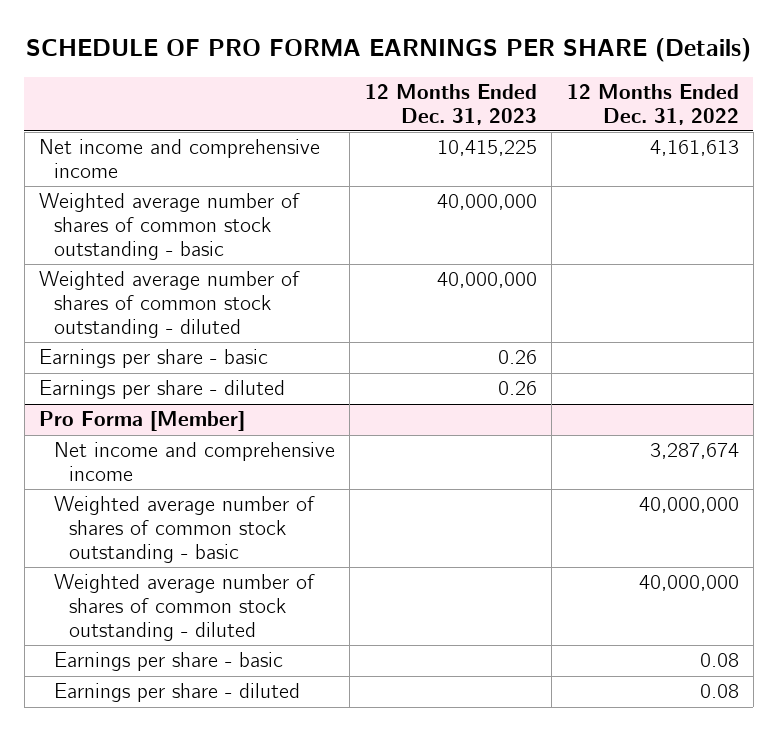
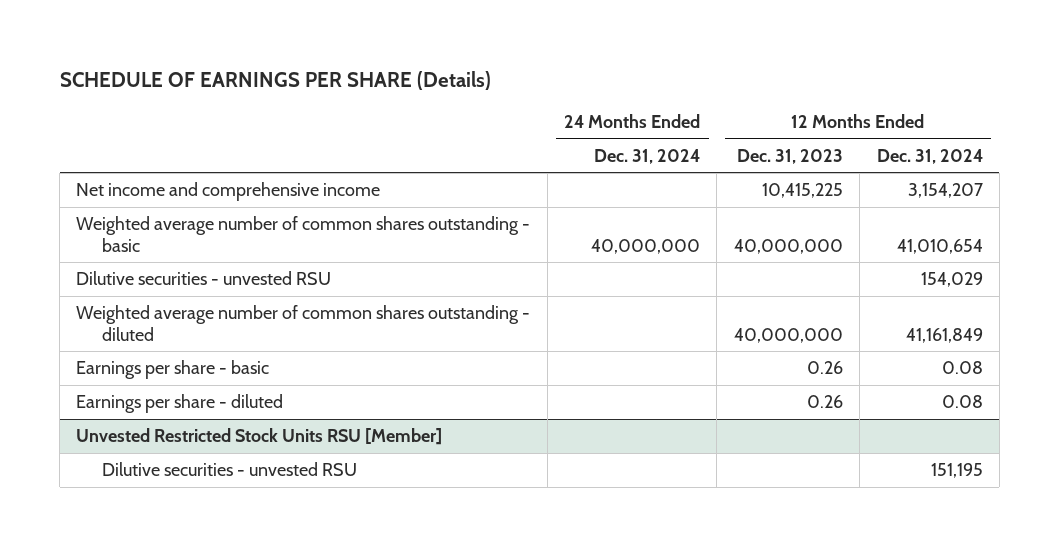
- SCHEDULE OF PRO FORMA EARNINGS PER SHARE (Details)
+ SCHEDULE OF EARNINGS PER SHARE (Details)
- | 12 Months Ended Dec. 31, 2023 | 12 Months Ended Dec. 31, 2022
+ | 24 Months Ended Dec. 31, 2024 | 12 Months Ended Dec. 31, 2023 | 12 Months Ended Dec. 31, 2024
- Weighted average number of shares of common stock outstanding - basic | 40,000,000 |
- Weighted average number of shares of common stock outstanding - diluted | 40,000,000 |
+ Weighted average number of common shares outstanding - basic | 40,000,000 | 40,000,000 | 41,010,654
+ Dilutive securities - unvested RSU | | | 154,029
+ Weighted average number of common shares outstanding - diluted | | 40,000,000 | 41,161,849
- Pro Forma [Member]
- Net income and comprehensive income | | 3,287,674
- Weighted average number of shares of common stock outstanding - basic | | 40,000,000
- Weighted average number of shares of common stock outstanding - diluted | | 40,000,000
- Earnings per share - basic | | 0.08
- Earnings per share - diluted | | 0.08
+ Unvested Restricted Stock Units RSU [Member]
+ Dilutive securities - unvested RSU | | | 151,195

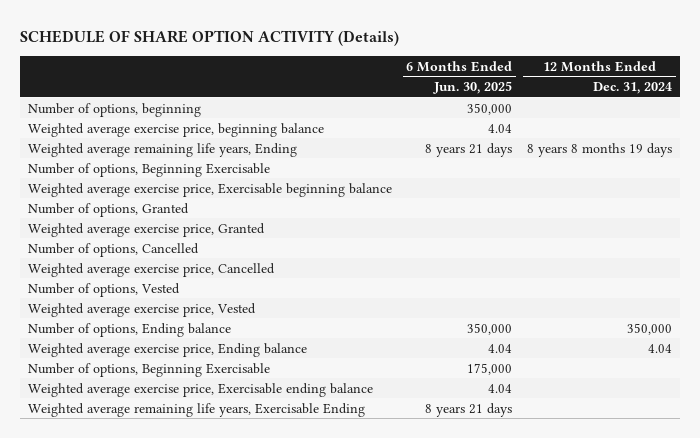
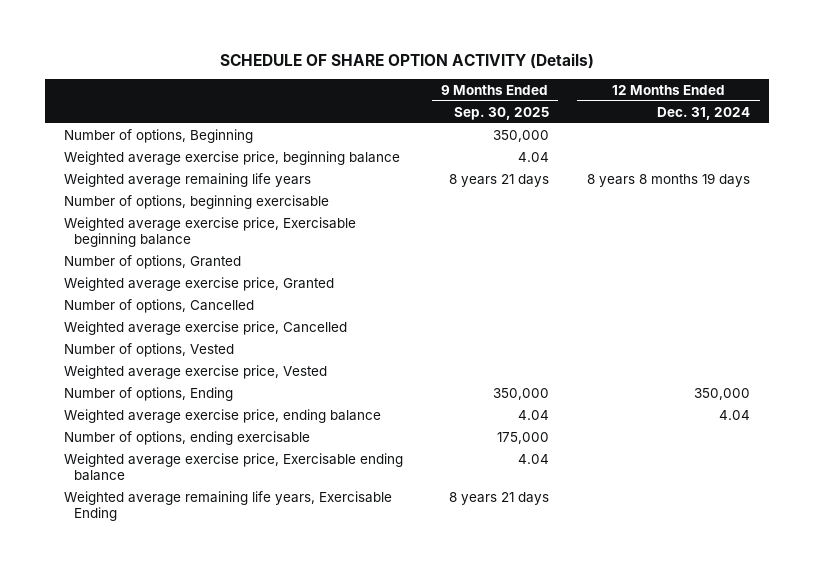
- | 6 Months Ended Jun. 30, 2025 | 12 Months Ended Dec. 31, 2024
+ | 9 Months Ended Sep. 30, 2025 | 12 Months Ended Dec. 31, 2024
- Number of options, beginning | 350,000 |
+ Number of options, Beginning | 350,000 |
- Weighted average remaining life years, Ending | 8 years 21 days | 8 years 8 months 19 days
- Number of options, Beginning Exercisable
+ Weighted average remaining life years | 8 years 21 days | 8 years 8 months 19 days
+ Number of options, beginning exercisable
- Number of options, Ending balance | 350,000 | 350,000
- Weighted average exercise price, Ending balance | 4.04 | 4.04
- Number of options, Beginning Exercisable | 175,000 |
+ Number of options, Ending | 350,000 | 350,000
+ Weighted average exercise price, ending balance | 4.04 | 4.04
+ Number of options, ending exercisable | 175,000 |

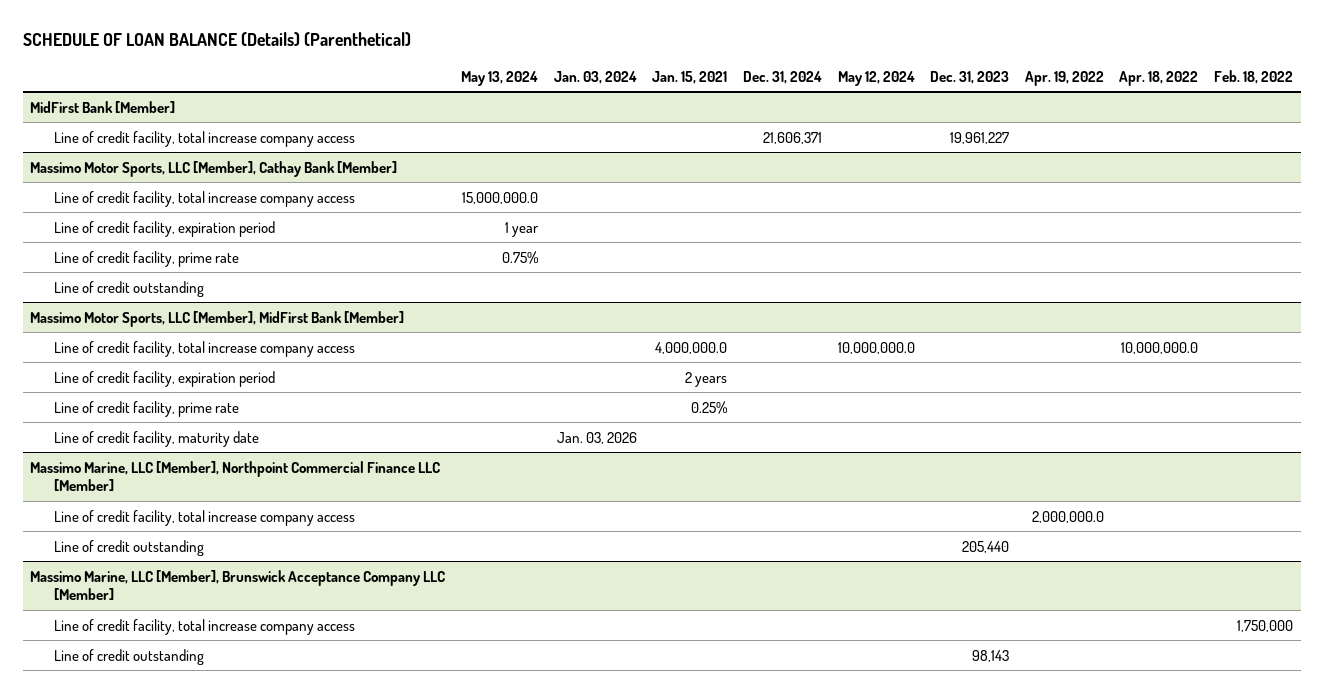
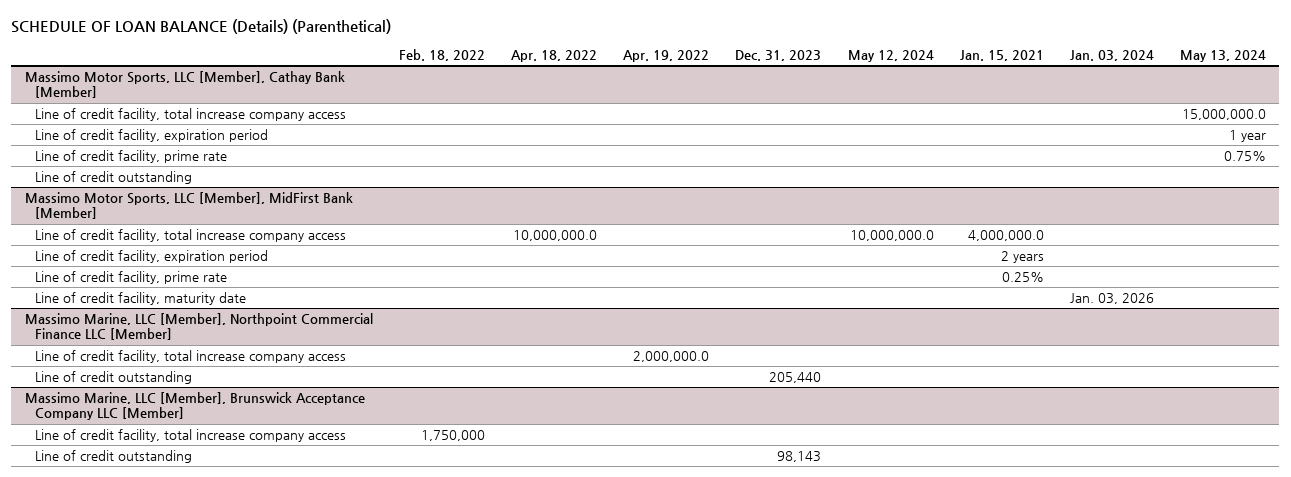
- | May 13, 2024 | Jan. 03, 2024 | Jan. 15, 2021 | Dec. 31, 2024 | May 12, 2024 | Dec. 31, 2023 | Apr. 19, 2022 | Apr. 18, 2022 | Feb. 18, 2022
+ | Feb. 18, 2022 | Apr. 18, 2022 | Apr. 19, 2022 | Dec. 31, 2023 | May 12, 2024 | Jan. 15, 2021 | Jan. 03, 2024 | May 13, 2024
- MidFirst Bank [Member]
- Line of credit facility, total increase company access | | | | 21,606,371 | | 19,961,227 | | |

